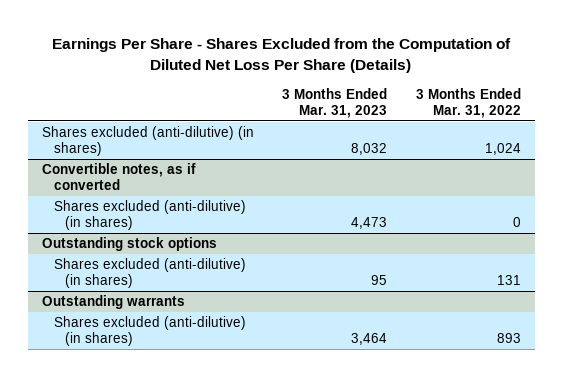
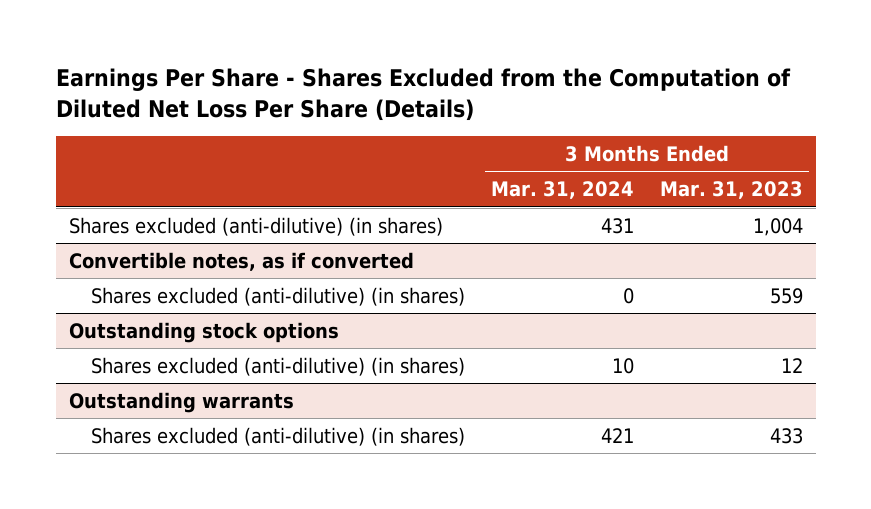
- | 3 Months Ended Mar. 31, 2023 | 3 Months Ended Mar. 31, 2022
+ | 3 Months Ended Mar. 31, 2024 | 3 Months Ended Mar. 31, 2023
- Shares excluded (anti-dilutive) (in shares) | 8,032 | 1,024
+ Shares excluded (anti-dilutive) (in shares) | 431 | 1,004
@ Convertible notes, as if converted
- Shares excluded (anti-dilutive) (in shares) | 4,473 | 0
+ Shares excluded (anti-dilutive) (in shares) | 0 | 559
@ Outstanding stock options
- Shares excluded (anti-dilutive) (in shares) | 95 | 131
+ Shares excluded (anti-dilutive) (in shares) | 10 | 12
@ Outstanding warrants
- Shares excluded (anti-dilutive) (in shares) | 3,464 | 893
+ Shares excluded (anti-dilutive) (in shares) | 421 | 433

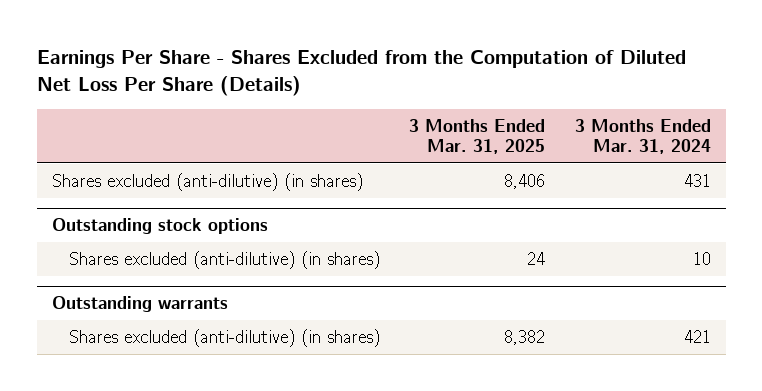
- | 3 Months Ended Mar. 31, 2024 | 3 Months Ended Mar. 31, 2023
+ | 3 Months Ended Mar. 31, 2025 | 3 Months Ended Mar. 31, 2024
- Convertible notes, as if converted
- Shares excluded (anti-dilutive) (in shares) | 0 | 559

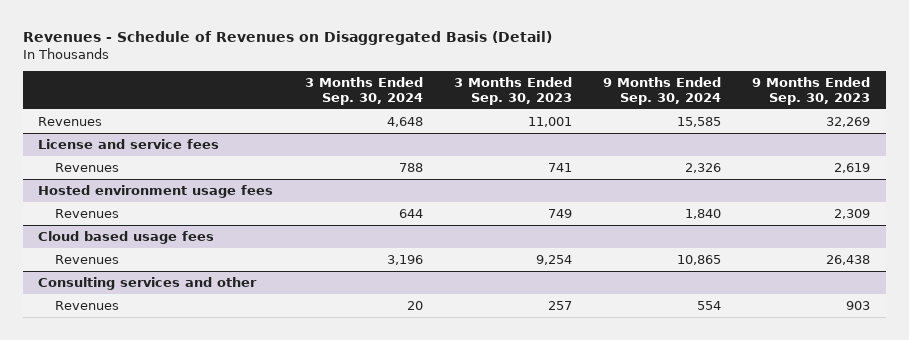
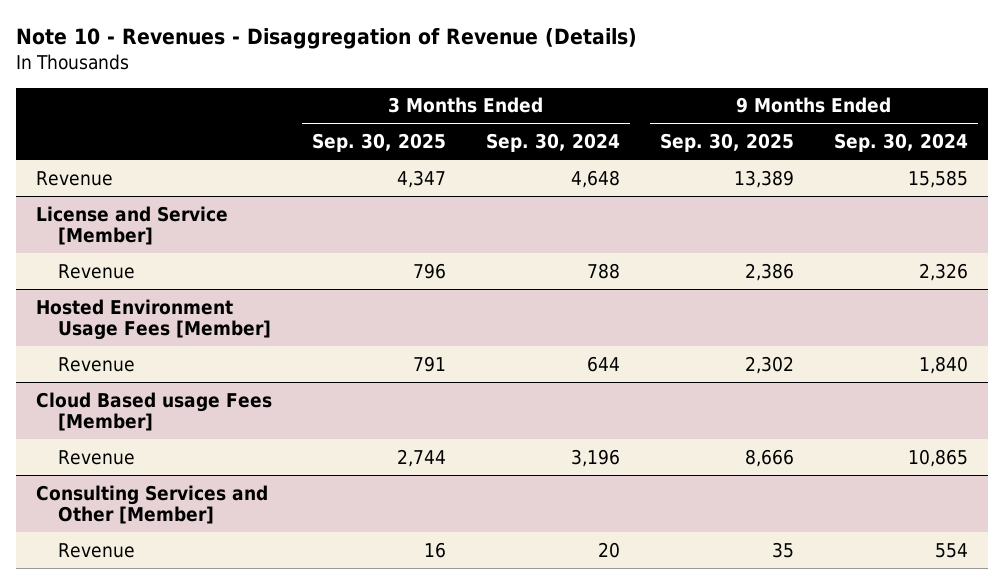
- Revenues - Schedule of Revenues on Disaggregated Basis (Detail)
+ Note 10 - Revenues - Disaggregation of Revenue (Details)
- | 3 Months Ended Sep. 30, 2024 | 3 Months Ended Sep. 30, 2023 | 9 Months Ended Sep. 30, 2024 | 9 Months Ended Sep. 30, 2023
+ | 3 Months Ended Sep. 30, 2025 | 3 Months Ended Sep. 30, 2024 | 9 Months Ended Sep. 30, 2025 | 9 Months Ended Sep. 30, 2024
- Revenues | 4,648 | 11,001 | 15,585 | 32,269
- License and service fees
- Revenues | 788 | 741 | 2,326 | 2,619
- Hosted environment usage fees
- Revenues | 644 | 749 | 1,840 | 2,309
- Cloud based usage fees
- Revenues | 3,196 | 9,254 | 10,865 | 26,438
- Consulting services and other
- Revenues | 20 | 257 | 554 | 903
+ Revenue | 4,347 | 4,648 | 13,389 | 15,585
+ License and Service [Member]
+ Revenue | 796 | 788 | 2,386 | 2,326
+ Hosted Environment Usage Fees [Member]
+ Revenue | 791 | 644 | 2,302 | 1,840
+ Cloud Based usage Fees [Member]
+ Revenue | 2,744 | 3,196 | 8,666 | 10,865
+ Consulting Services and Other [Member]
+ Revenue | 16 | 20 | 35 | 554

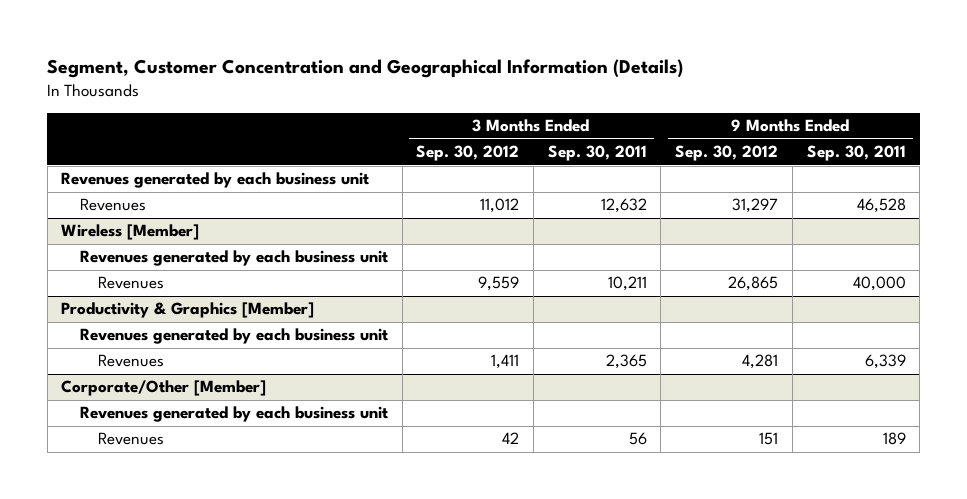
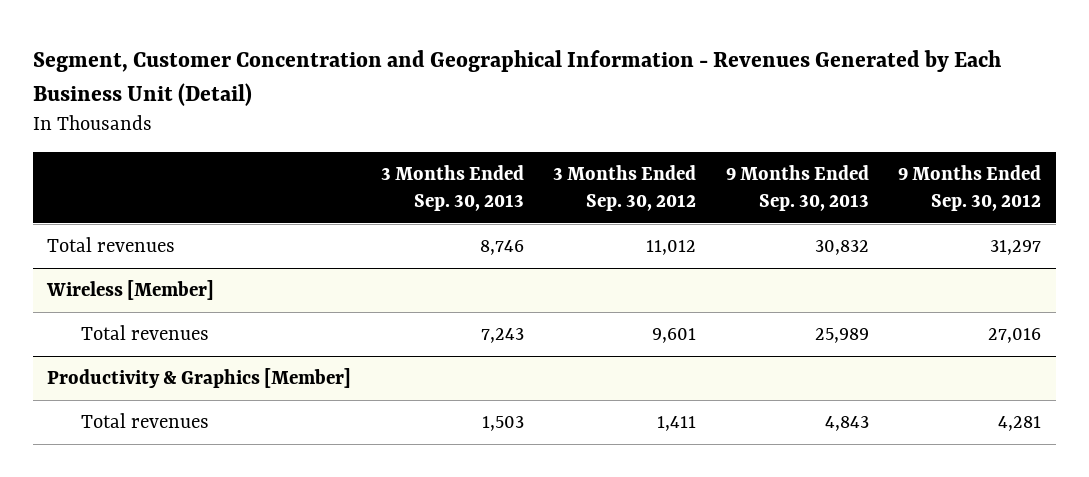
- Segment, Customer Concentration and Geographical Information (Details)
+ Segment, Customer Concentration and Geographical Information - Revenues Generated by Each Business Unit (Detail)
- | 3 Months Ended Sep. 30, 2012 | 3 Months Ended Sep. 30, 2011 | 9 Months Ended Sep. 30, 2012 | 9 Months Ended Sep. 30, 2011
+ | 3 Months Ended Sep. 30, 2013 | 3 Months Ended Sep. 30, 2012 | 9 Months Ended Sep. 30, 2013 | 9 Months Ended Sep. 30, 2012
- Revenues generated by each business unit
- Revenues | 11,012 | 12,632 | 31,297 | 46,528
+ Total revenues | 8,746 | 11,012 | 30,832 | 31,297
@ Wireless [Member]
- Revenues generated by each business unit
- Revenues | 9,559 | 10,211 | 26,865 | 40,000
+ Total revenues | 7,243 | 9,601 | 25,989 | 27,016
@ Productivity & Graphics [Member]
- Revenues generated by each business unit
- Revenues | 1,411 | 2,365 | 4,281 | 6,339
- Corporate/Other [Member]
- Revenues generated by each business unit
- Revenues | 42 | 56 | 151 | 189
@ Productivity & Graphics [Member]
+ Total revenues | 1,503 | 1,411 | 4,843 | 4,281

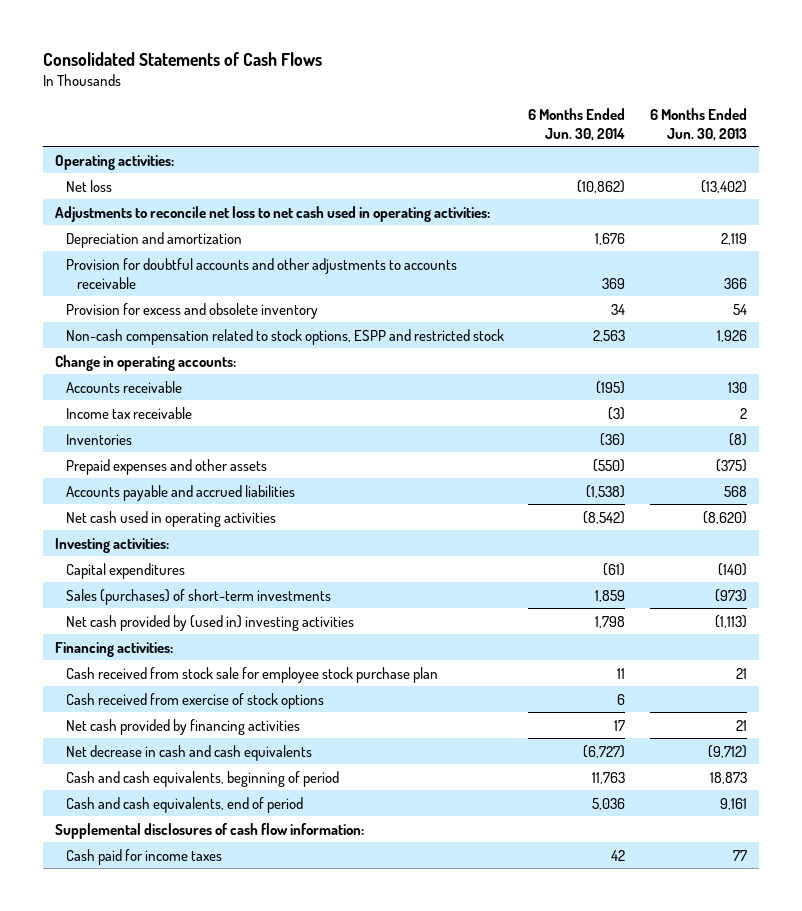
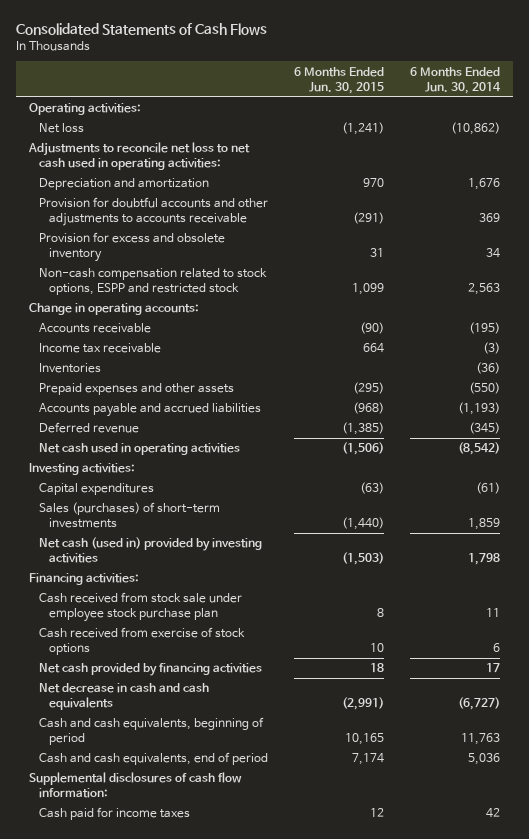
- | 6 Months Ended Jun. 30, 2014 | 6 Months Ended Jun. 30, 2013
+ | 6 Months Ended Jun. 30, 2015 | 6 Months Ended Jun. 30, 2014
- Accounts payable and accrued liabilities | (1,538) | 568
+ Accounts payable and accrued liabilities | (968) | (1,193)
+ Deferred revenue | (1,385) | (345)
- Net cash provided by (used in) investing activities | 1,798 | (1,113)
+ Net cash (used in) provided by investing activities | (1,503) | 1,798
- Cash received from stock sale for employee stock purchase plan | 11 | 21
+ Cash received from stock sale under employee stock purchase plan | 8 | 11

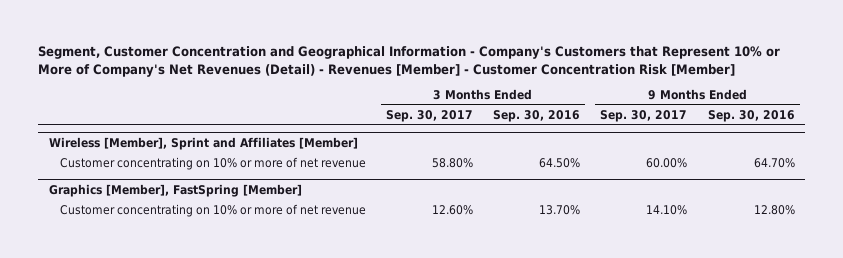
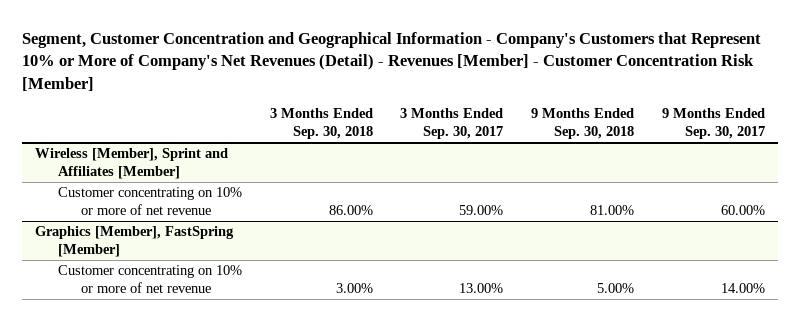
- | 3 Months Ended Sep. 30, 2017 | 3 Months Ended Sep. 30, 2016 | 9 Months Ended Sep. 30, 2017 | 9 Months Ended Sep. 30, 2016
+ | 3 Months Ended Sep. 30, 2018 | 3 Months Ended Sep. 30, 2017 | 9 Months Ended Sep. 30, 2018 | 9 Months Ended Sep. 30, 2017
@ Wireless [Member], Sprint and Affiliates [Member]
- Customer concentrating on 10% or more of net revenue | 58.80% | 64.50% | 60.00% | 64.70%
+ Customer concentrating on 10% or more of net revenue | 86.00% | 59.00% | 81.00% | 60.00%
@ Graphics [Member], FastSpring [Member]
- Customer concentrating on 10% or more of net revenue | 12.60% | 13.70% | 14.10% | 12.80%
+ Customer concentrating on 10% or more of net revenue | 3.00% | 13.00% | 5.00% | 14.00%

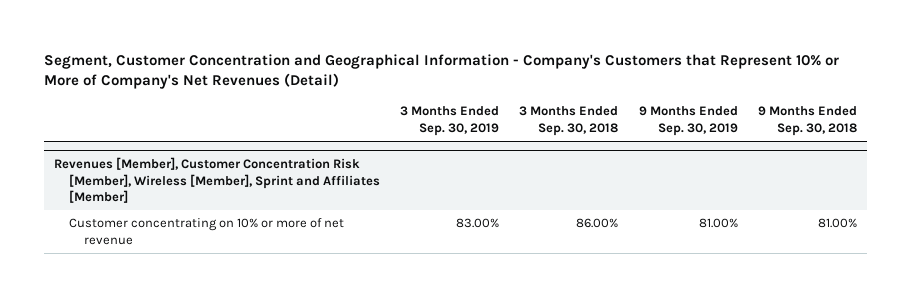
- Segment, Customer Concentration and Geographical Information - Company's Customers that Represent 10% or More of Company's Net Revenues (Detail) - Revenues [Member] - Customer Concentration Risk [Member]
+ Segment, Customer Concentration and Geographical Information - Company's Customers that Represent 10% or More of Company's Net Revenues (Detail)
- | 3 Months Ended Sep. 30, 2018 | 3 Months Ended Sep. 30, 2017 | 9 Months Ended Sep. 30, 2018 | 9 Months Ended Sep. 30, 2017
+ | 3 Months Ended Sep. 30, 2019 | 3 Months Ended Sep. 30, 2018 | 9 Months Ended Sep. 30, 2019 | 9 Months Ended Sep. 30, 2018
- Wireless [Member], Sprint and Affiliates [Member]
+ Revenues [Member], Customer Concentration Risk [Member], Wireless [Member], Sprint and Affiliates [Member]
- Graphics [Member], FastSpring [Member]
- Customer concentrating on 10% or more of net revenue | 3.00% | 13.00% | 5.00% | 14.00%

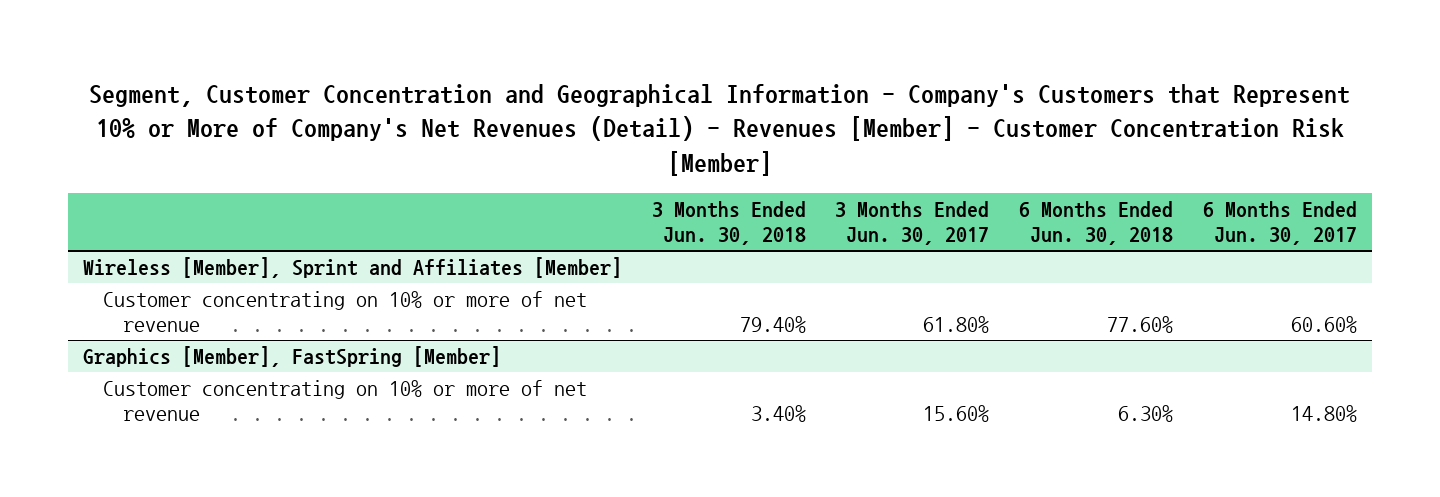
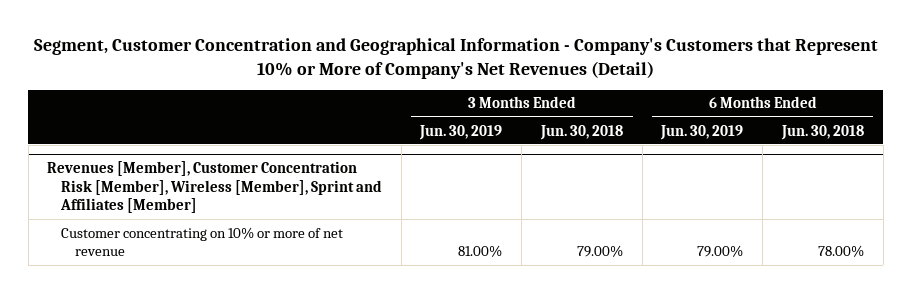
- Segment, Customer Concentration and Geographical Information - Company's Customers that Represent 10% or More of Company's Net Revenues (Detail) - Revenues [Member] - Customer Concentration Risk [Member]
+ Segment, Customer Concentration and Geographical Information - Company's Customers that Represent 10% or More of Company's Net Revenues (Detail)
- | 3 Months Ended Jun. 30, 2018 | 3 Months Ended Jun. 30, 2017 | 6 Months Ended Jun. 30, 2018 | 6 Months Ended Jun. 30, 2017
+ | 3 Months Ended Jun. 30, 2019 | 3 Months Ended Jun. 30, 2018 | 6 Months Ended Jun. 30, 2019 | 6 Months Ended Jun. 30, 2018
- Wireless [Member], Sprint and Affiliates [Member]
- Customer concentrating on 10% or more of net revenue | 79.40% | 61.80% | 77.60% | 60.60%
- Graphics [Member], FastSpring [Member]
- Customer concentrating on 10% or more of net revenue | 3.40% | 15.60% | 6.30% | 14.80%
+ Revenues [Member], Customer Concentration Risk [Member], Wireless [Member], Sprint and Affiliates [Member]
+ Customer concentrating on 10% or more of net revenue | 81.00% | 79.00% | 79.00% | 78.00%

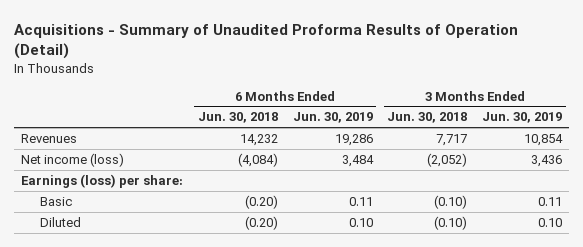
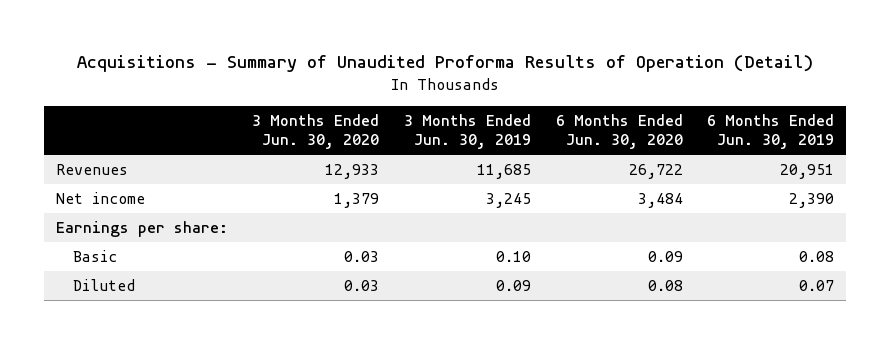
- | 6 Months Ended Jun. 30, 2018 | 6 Months Ended Jun. 30, 2019 | 3 Months Ended Jun. 30, 2018 | 3 Months Ended Jun. 30, 2019
+ | 3 Months Ended Jun. 30, 2020 | 3 Months Ended Jun. 30, 2019 | 6 Months Ended Jun. 30, 2020 | 6 Months Ended Jun. 30, 2019
- Revenues | 14,232 | 19,286 | 7,717 | 10,854
- Net income (loss) | (4,084) | 3,484 | (2,052) | 3,436
- Earnings (loss) per share:
- Basic | (0.20) | 0.11 | (0.10) | 0.11
- Diluted | (0.20) | 0.10 | (0.10) | 0.10
+ Revenues | 12,933 | 11,685 | 26,722 | 20,951
+ Net income | 1,379 | 3,245 | 3,484 | 2,390
+ Earnings per share:
+ Basic | 0.03 | 0.10 | 0.09 | 0.08
+ Diluted | 0.03 | 0.09 | 0.08 | 0.07

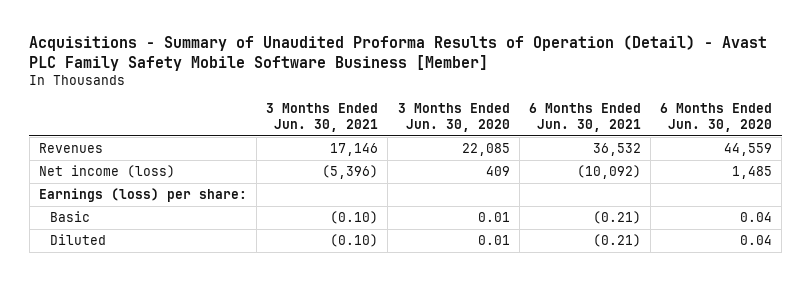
- Acquisitions - Summary of Unaudited Proforma Results of Operation (Detail)
+ Acquisitions - Summary of Unaudited Proforma Results of Operation (Detail) - Avast PLC Family Safety Mobile Software Business [Member]
- | 3 Months Ended Jun. 30, 2020 | 3 Months Ended Jun. 30, 2019 | 6 Months Ended Jun. 30, 2020 | 6 Months Ended Jun. 30, 2019
+ | 3 Months Ended Jun. 30, 2021 | 3 Months Ended Jun. 30, 2020 | 6 Months Ended Jun. 30, 2021 | 6 Months Ended Jun. 30, 2020
- Revenues | 12,933 | 11,685 | 26,722 | 20,951
- Net income | 1,379 | 3,245 | 3,484 | 2,390
- Earnings per share:
- Basic | 0.03 | 0.10 | 0.09 | 0.08
- Diluted | 0.03 | 0.09 | 0.08 | 0.07
+ Revenues | 17,146 | 22,085 | 36,532 | 44,559
+ Net income (loss) | (5,396) | 409 | (10,092) | 1,485
+ Earnings (loss) per share:
+ Basic | (0.10) | 0.01 | (0.21) | 0.04
+ Diluted | (0.10) | 0.01 | (0.21) | 0.04

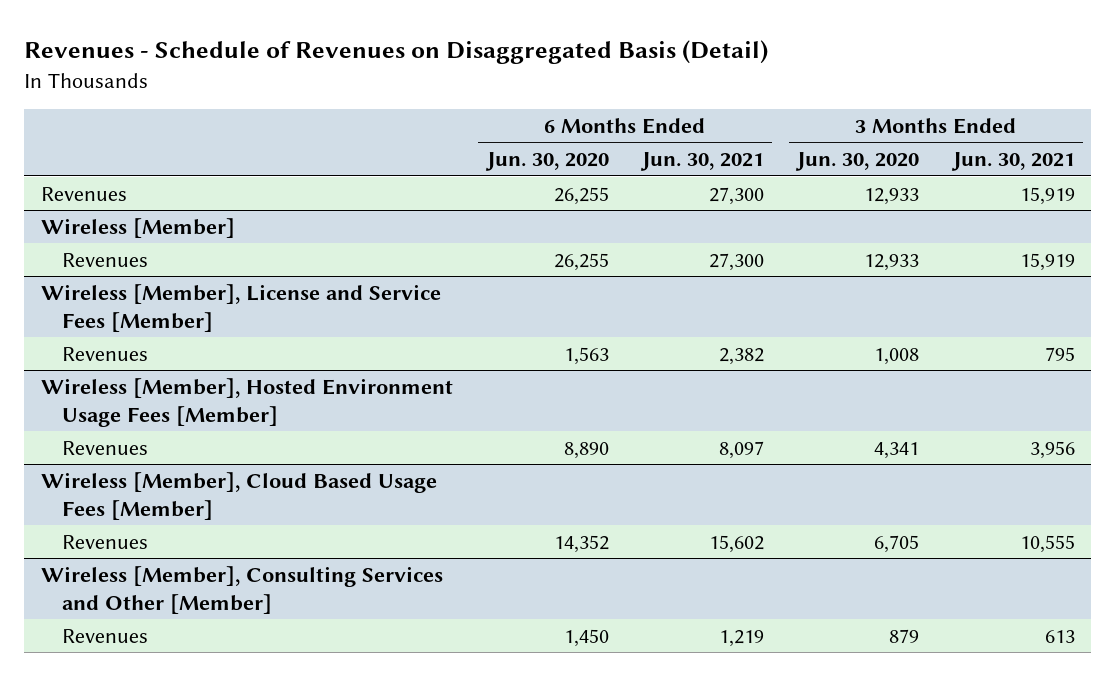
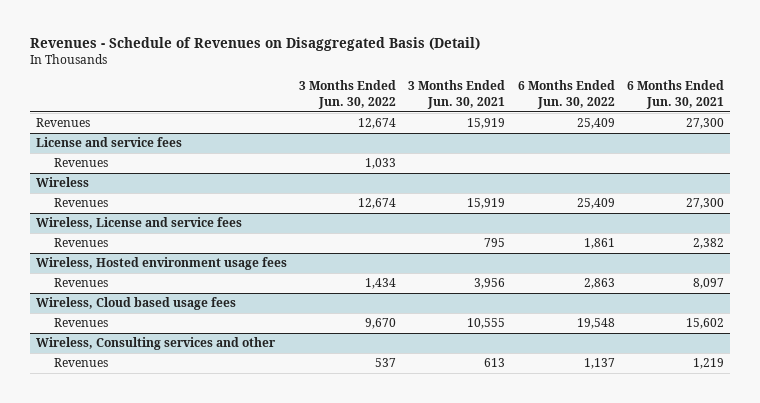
- | 6 Months Ended Jun. 30, 2020 | 6 Months Ended Jun. 30, 2021 | 3 Months Ended Jun. 30, 2020 | 3 Months Ended Jun. 30, 2021
+ | 3 Months Ended Jun. 30, 2022 | 3 Months Ended Jun. 30, 2021 | 6 Months Ended Jun. 30, 2022 | 6 Months Ended Jun. 30, 2021
- Wireless [Member]
+ License and service fees
+ Revenues | 1,033 | | |
+ Wireless
- Wireless [Member], License and Service Fees [Member]
+ Wireless, License and service fees
- Wireless [Member], Hosted Environment Usage Fees [Member]
+ Wireless, Hosted environment usage fees
- Wireless [Member], Cloud Based Usage Fees [Member]
+ Wireless, Cloud based usage fees
- Wireless [Member], Consulting Services and Other [Member]
+ Wireless, Consulting services and other

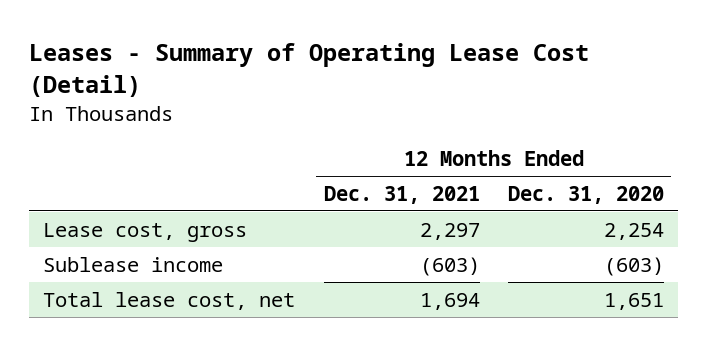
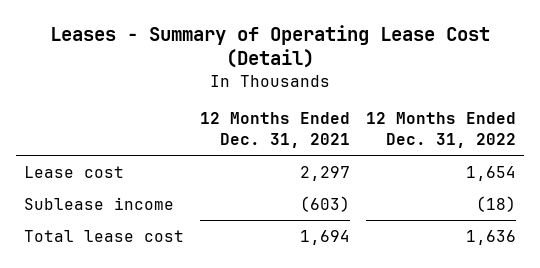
- | 12 Months Ended Dec. 31, 2021 | 12 Months Ended Dec. 31, 2020
+ | 12 Months Ended Dec. 31, 2021 | 12 Months Ended Dec. 31, 2022
- Lease cost, gross | 2,297 | 2,254
+ Lease cost | 2,297 | 1,654
- Total lease cost, net | 1,694 | 1,651
+ Total lease cost | 1,694 | 1,636

